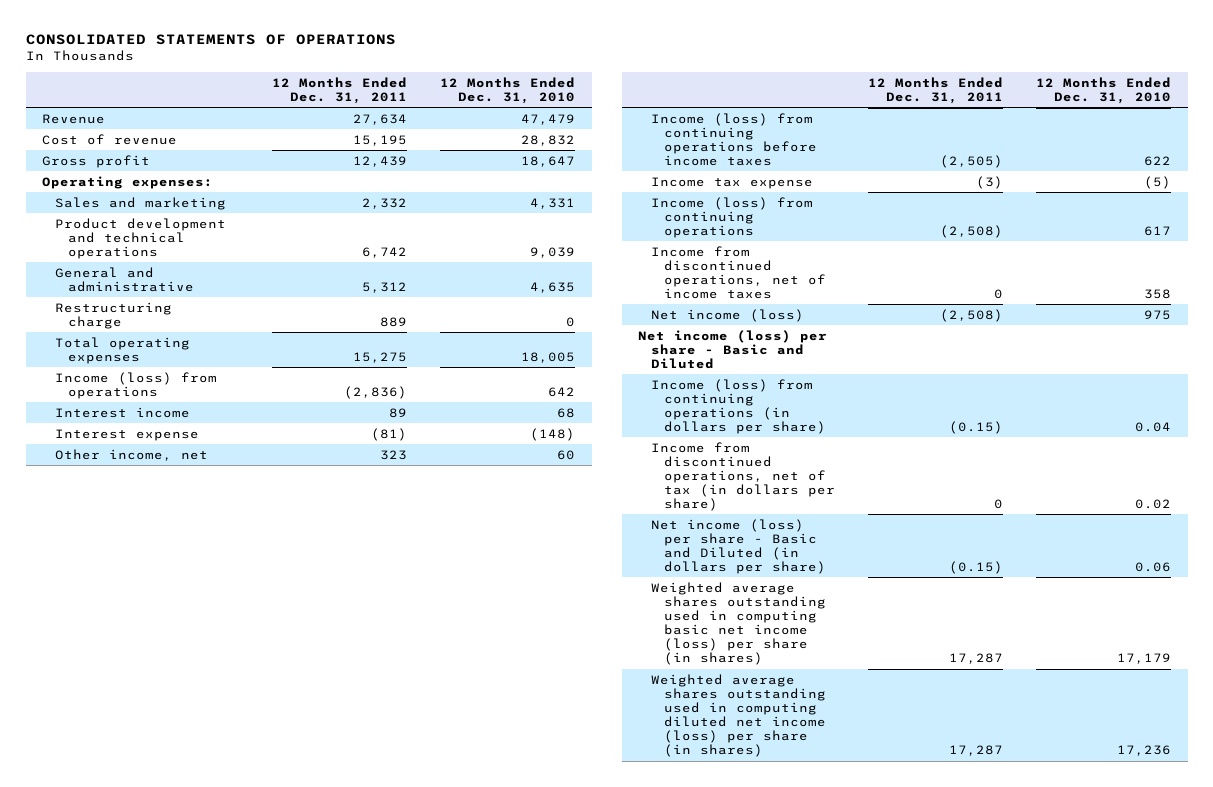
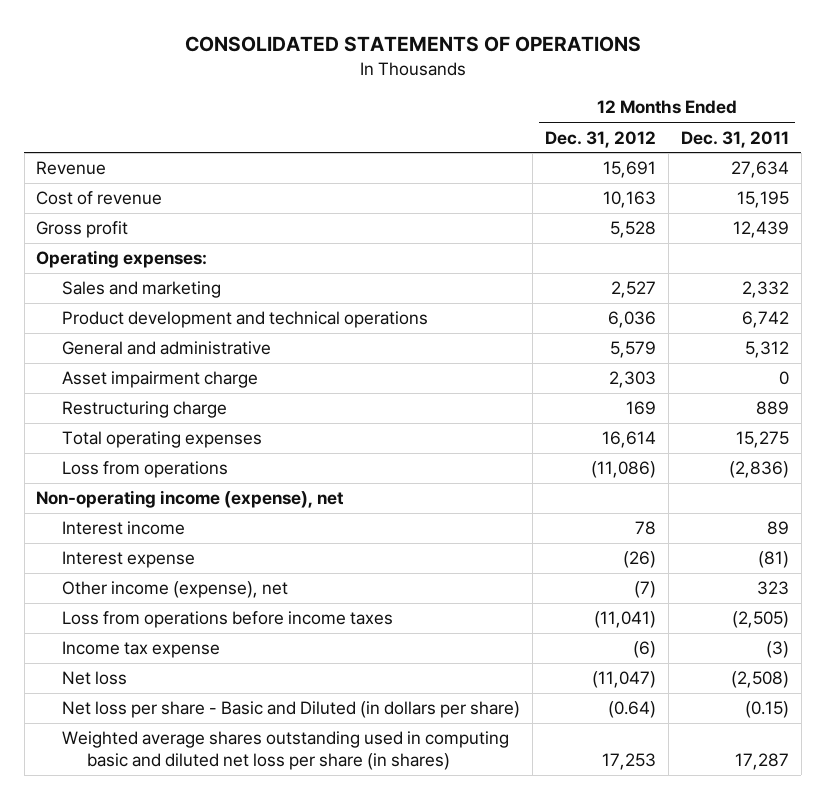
- | 12 Months Ended Dec. 31, 2011 | 12 Months Ended Dec. 31, 2010
+ | 12 Months Ended Dec. 31, 2012 | 12 Months Ended Dec. 31, 2011
+ Asset impairment charge | 2,303 | 0
- Income (loss) from operations | (2,836) | 642
+ Loss from operations | (11,086) | (2,836)
+ Non-operating income (expense), net
- Other income, net | 323 | 60
- Income (loss) from continuing operations before income taxes | (2,505) | 622
+ Other income (expense), net | (7) | 323
+ Loss from operations before income taxes | (11,041) | (2,505)
- Income (loss) from continuing operations | (2,508) | 617
- Income from discontinued operations, net of income taxes | 0 | 358
- Net income (loss) | (2,508) | 975
- Net income (loss) per share - Basic and Diluted
- Income (loss) from continuing operations (in dollars per share) | (0.15) | 0.04
- Income from discontinued operations, net of tax (in dollars per share) | 0 | 0.02
- Net income (loss) per share - Basic and Diluted (in dollars per share) | (0.15) | 0.06
- Weighted average shares outstanding used in computing basic net income (loss) per share (in shares) | 17,287 | 17,179
- Weighted average shares outstanding used in computing diluted net income (loss) per share (in shares) | 17,287 | 17,236
+ Net loss | (11,047) | (2,508)
+ Net loss per share - Basic and Diluted (in dollars per share) | (0.64) | (0.15)
+ Weighted average shares outstanding used in computing basic and diluted net loss per share (in shares) | 17,253 | 17,287

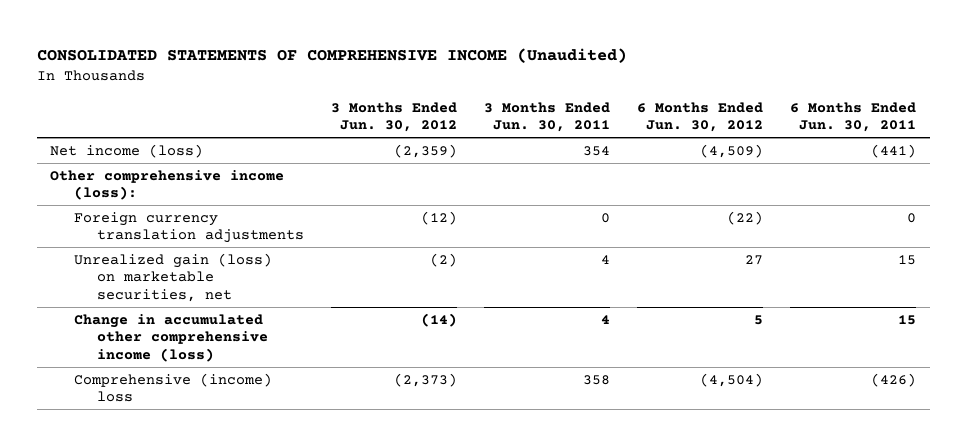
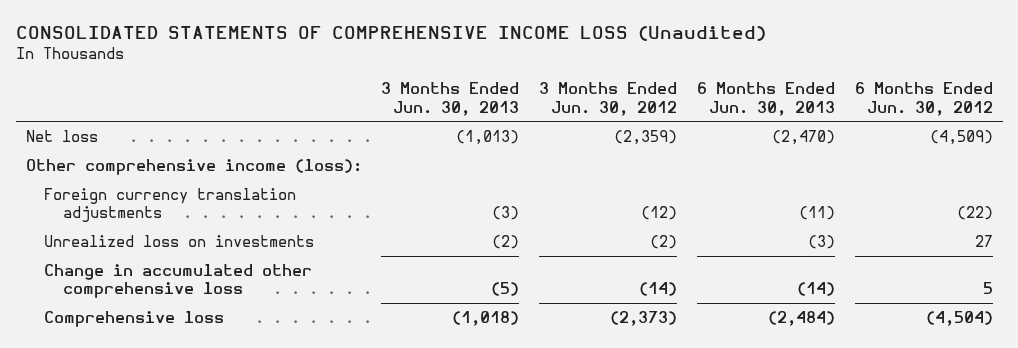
- CONSOLIDATED STATEMENTS OF COMPREHENSIVE INCOME (Unaudited)
+ CONSOLIDATED STATEMENTS OF COMPREHENSIVE INCOME LOSS (Unaudited)
- | 3 Months Ended Jun. 30, 2012 | 3 Months Ended Jun. 30, 2011 | 6 Months Ended Jun. 30, 2012 | 6 Months Ended Jun. 30, 2011
+ | 3 Months Ended Jun. 30, 2013 | 3 Months Ended Jun. 30, 2012 | 6 Months Ended Jun. 30, 2013 | 6 Months Ended Jun. 30, 2012
- Net income (loss) | (2,359) | 354 | (4,509) | (441)
+ Net loss | (1,013) | (2,359) | (2,470) | (4,509)
- Unrealized gain (loss) on marketable securities, net | (2) | 4 | 27 | 15
- Change in accumulated other comprehensive income (loss) | (14) | 4 | 5 | 15
- Comprehensive (income) loss | (2,373) | 358 | (4,504) | (426)
+ Unrealized loss on investments | (2) | (2) | (3) | 27
+ Change in accumulated other comprehensive loss | (5) | (14) | (14) | 5
+ Comprehensive loss | (1,018) | (2,373) | (2,484) | (4,504)

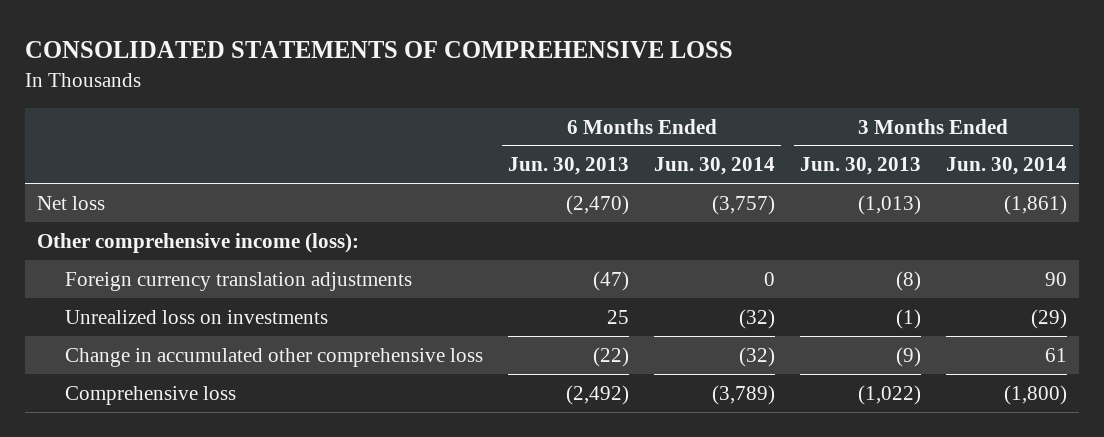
- CONSOLIDATED STATEMENTS OF COMPREHENSIVE INCOME LOSS (Unaudited)
+ CONSOLIDATED STATEMENTS OF COMPREHENSIVE LOSS
- | 3 Months Ended Jun. 30, 2013 | 3 Months Ended Jun. 30, 2012 | 6 Months Ended Jun. 30, 2013 | 6 Months Ended Jun. 30, 2012
+ | 6 Months Ended Jun. 30, 2013 | 6 Months Ended Jun. 30, 2014 | 3 Months Ended Jun. 30, 2013 | 3 Months Ended Jun. 30, 2014
- Foreign currency translation adjustments | (3) | (12) | (11) | (22)
- Unrealized loss on investments | (2) | (2) | (3) | 27
- Change in accumulated other comprehensive loss | (5) | (14) | (14) | 5
- Comprehensive loss | (1,018) | (2,373) | (2,484) | (4,504)
+ Foreign currency translation adjustments | (47) | 0 | (8) | 90
+ Unrealized loss on investments | 25 | (32) | (1) | (29)
+ Change in accumulated other comprehensive loss | (22) | (32) | (9) | 61
+ Comprehensive loss | (2,492) | (3,789) | (1,022) | (1,800)

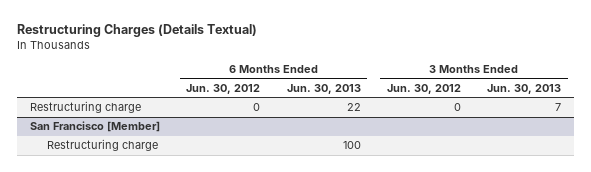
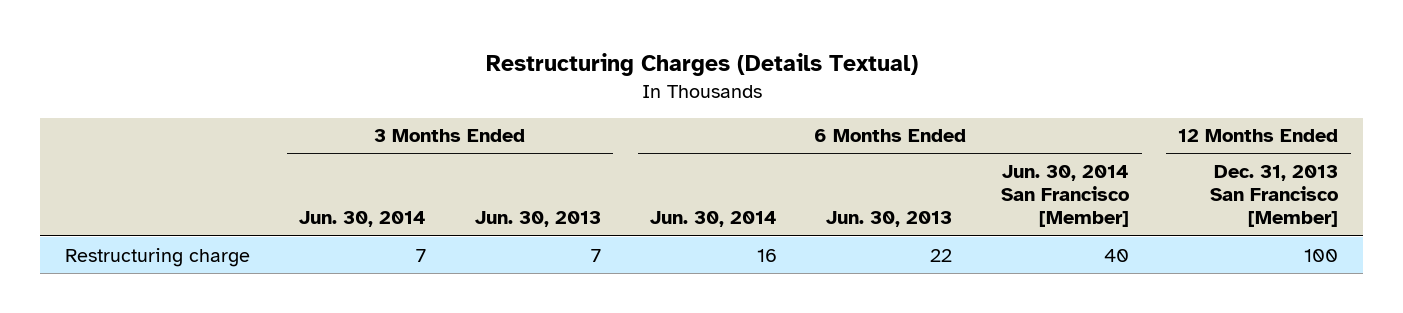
- | 6 Months Ended Jun. 30, 2012 | 6 Months Ended Jun. 30, 2013 | 3 Months Ended Jun. 30, 2012 | 3 Months Ended Jun. 30, 2013
+ | 3 Months Ended Jun. 30, 2014 | 3 Months Ended Jun. 30, 2013 | 6 Months Ended Jun. 30, 2014 | 6 Months Ended Jun. 30, 2013 | 6 Months Ended Jun. 30, 2014 San Francisco [Member] | 12 Months Ended Dec. 31, 2013 San Francisco [Member]
- San Francisco [Member]
- Restructuring charge | | 100 | |

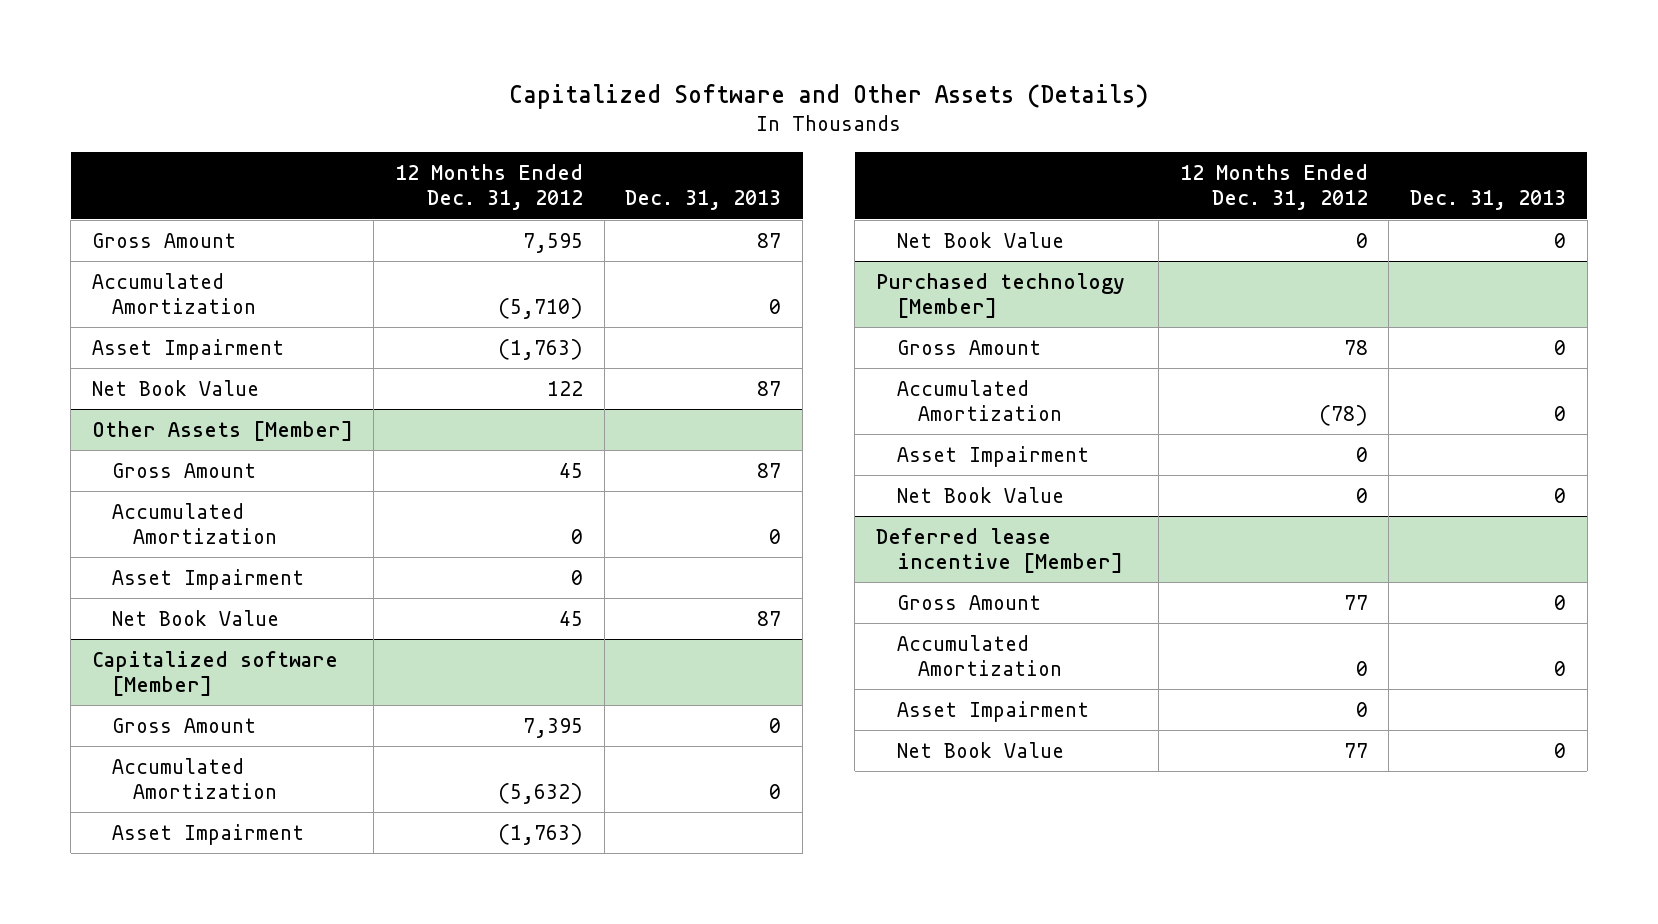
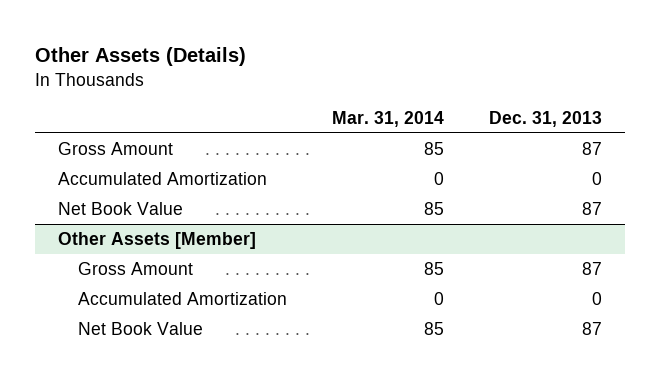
- Capitalized Software and Other Assets (Details)
+ Other Assets (Details)
- | 12 Months Ended Dec. 31, 2012 | Dec. 31, 2013
+ | Mar. 31, 2014 | Dec. 31, 2013
- Asset Impairment | (1,763) |
@ Other Assets [Member]
- Asset Impairment | 0 |
- Capitalized software [Member]
- Gross Amount | 7,395 | 0
- Accumulated Amortization | (5,632) | 0
- Asset Impairment | (1,763) |
- Net Book Value | 0 | 0
- Purchased technology [Member]
- Gross Amount | 78 | 0
- Accumulated Amortization | (78) | 0
- Asset Impairment | 0 |
- Net Book Value | 0 | 0
- Deferred lease incentive [Member]
- Gross Amount | 77 | 0
- Accumulated Amortization | 0 | 0
- Asset Impairment | 0 |
- Net Book Value | 77 | 0

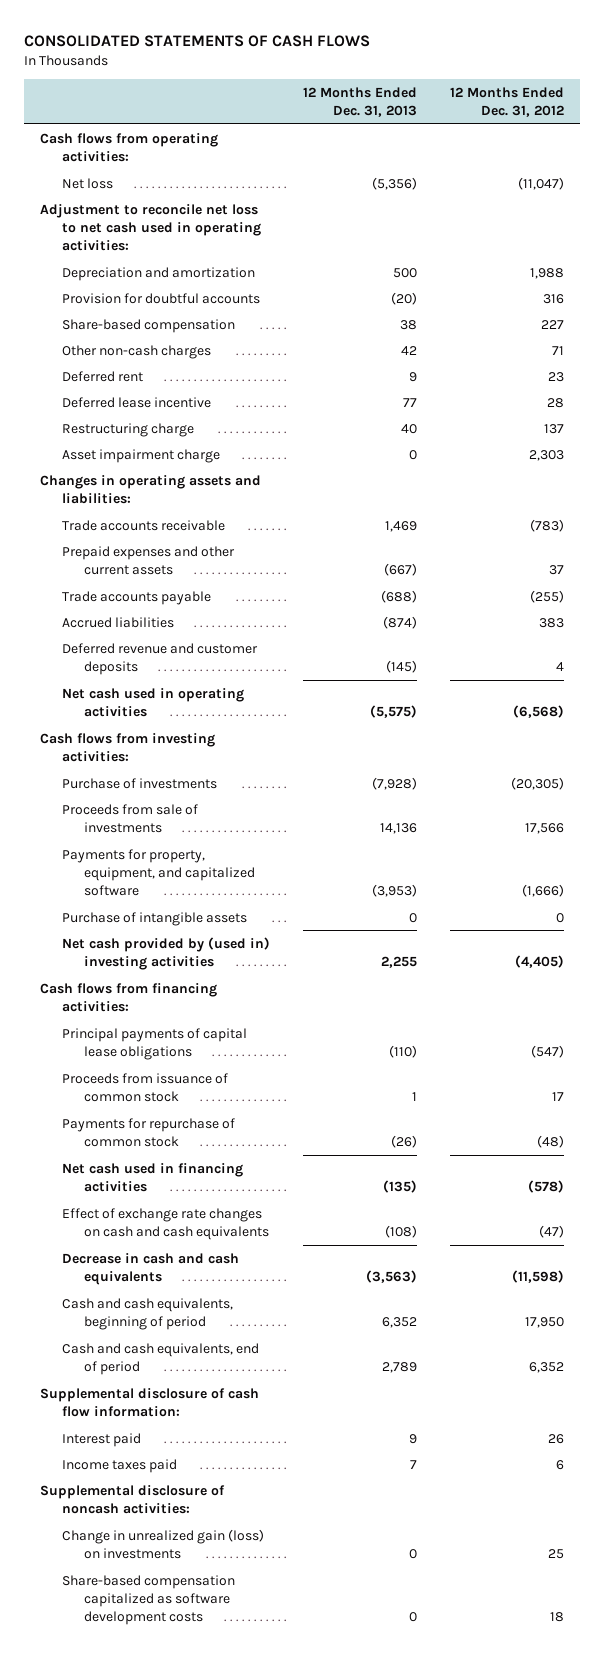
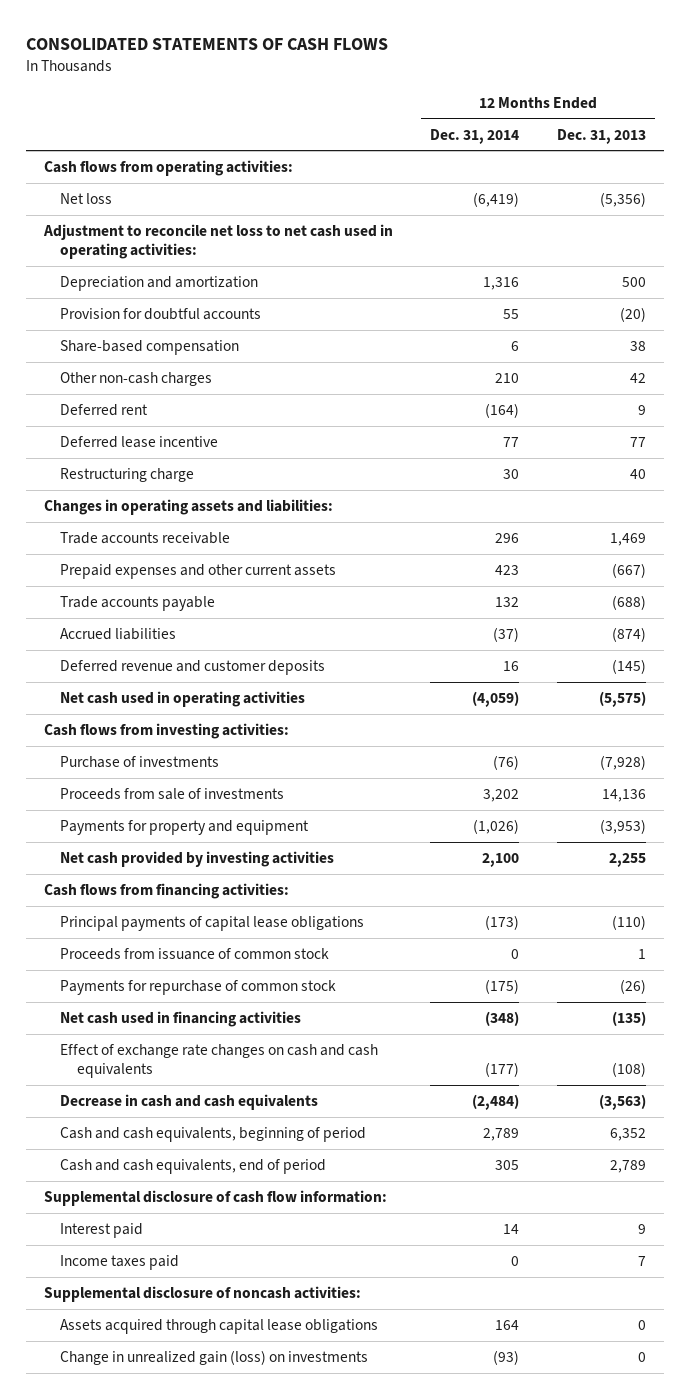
- | 12 Months Ended Dec. 31, 2013 | 12 Months Ended Dec. 31, 2012
+ | 12 Months Ended Dec. 31, 2014 | 12 Months Ended Dec. 31, 2013
- Asset impairment charge | 0 | 2,303
- Payments for property, equipment, and capitalized software | (3,953) | (1,666)
- Purchase of intangible assets | 0 | 0
- Net cash provided by (used in) investing activities | 2,255 | (4,405)
+ Payments for property and equipment | (1,026) | (3,953)
+ Net cash provided by investing activities | 2,100 | 2,255
+ Assets acquired through capital lease obligations | 164 | 0
- Share-based compensation capitalized as software development costs | 0 | 18

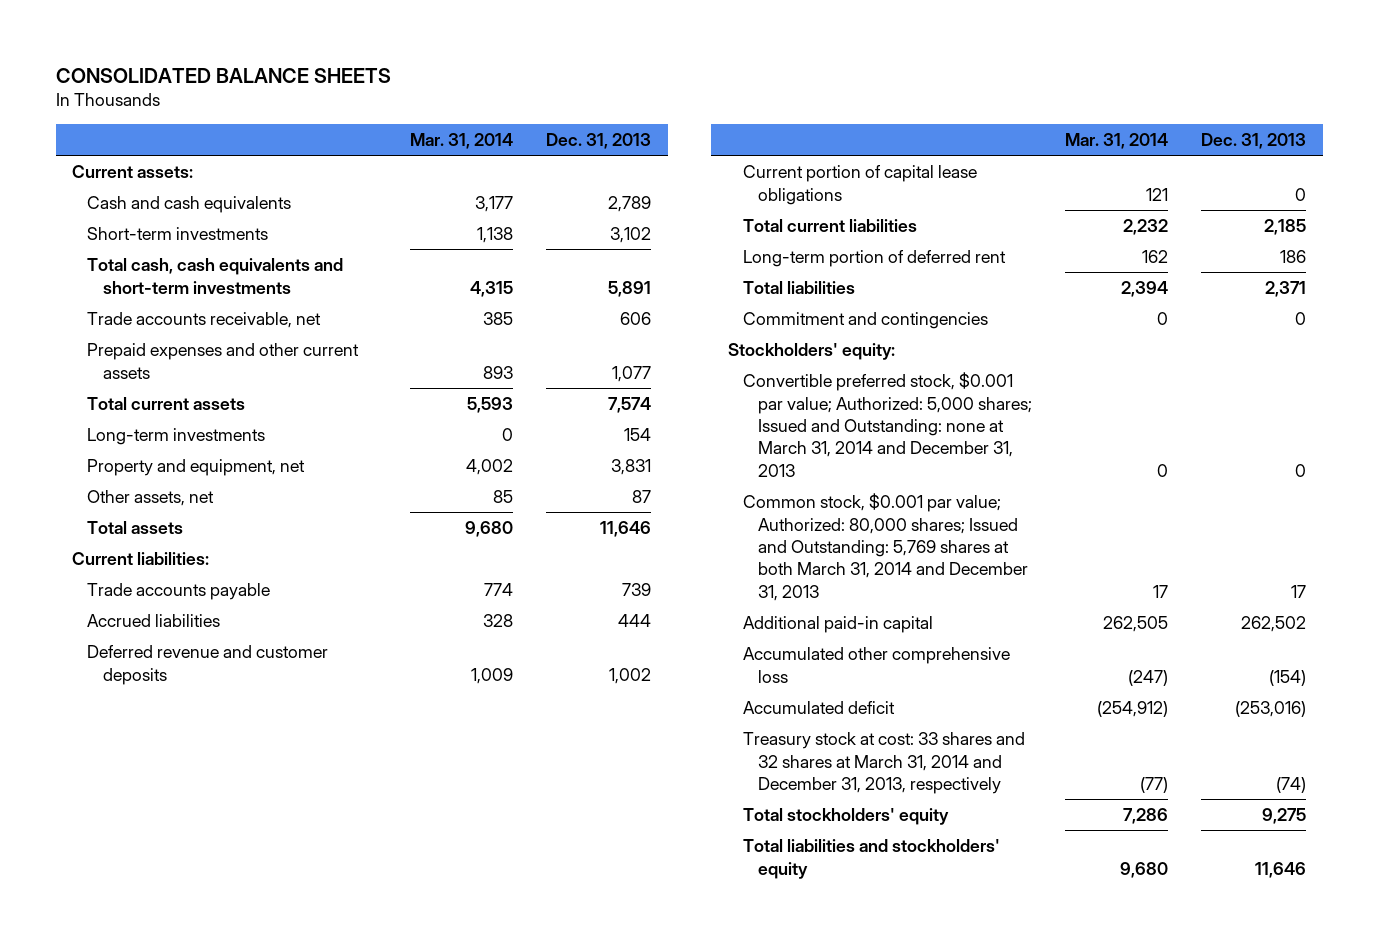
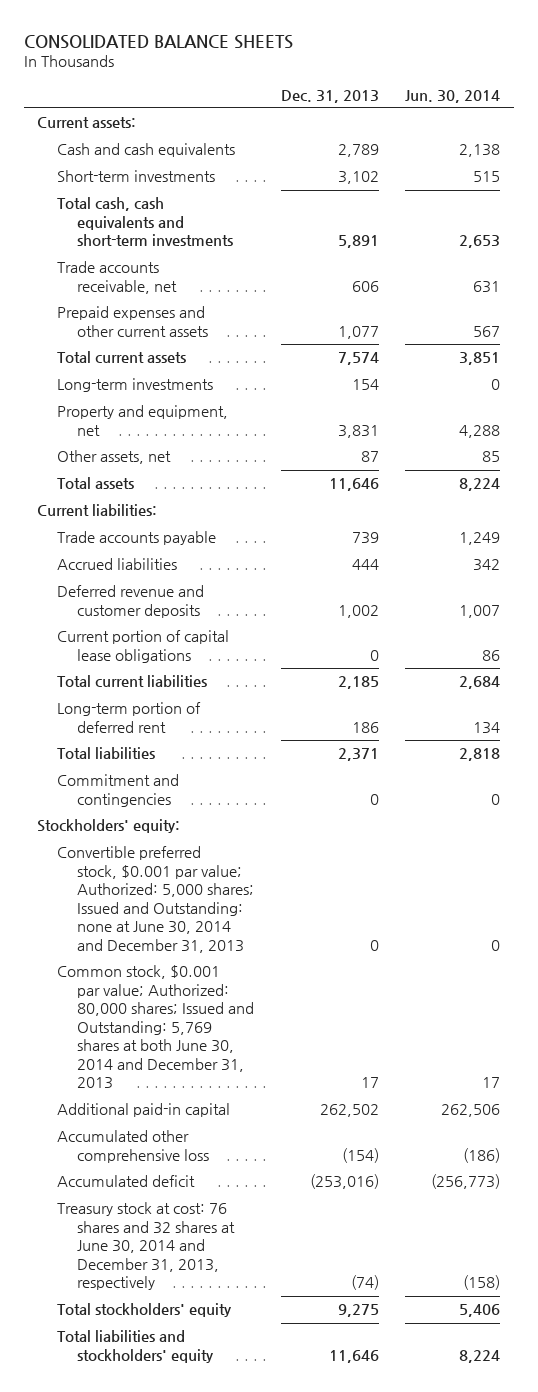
- | Mar. 31, 2014 | Dec. 31, 2013
+ | Dec. 31, 2013 | Jun. 30, 2014
- Convertible preferred stock, $0.001 par value; Authorized: 5,000 shares; Issued and Outstanding: none at March 31, 2014 and December 31, 2013 | 0 | 0
- Common stock, $0.001 par value; Authorized: 80,000 shares; Issued and Outstanding: 5,769 shares at both March 31, 2014 and December 31, 2013 | 17 | 17
+ Convertible preferred stock, $0.001 par value; Authorized: 5,000 shares; Issued and Outstanding: none at June 30, 2014 and December 31, 2013 | 0 | 0
+ Common stock, $0.001 par value; Authorized: 80,000 shares; Issued and Outstanding: 5,769 shares at both June 30, 2014 and December 31, 2013 | 17 | 17
- Treasury stock at cost: 33 shares and 32 shares at March 31, 2014 and December 31, 2013, respectively | (77) | (74)
+ Treasury stock at cost: 76 shares and 32 shares at June 30, 2014 and December 31, 2013, respectively | (74) | (158)

